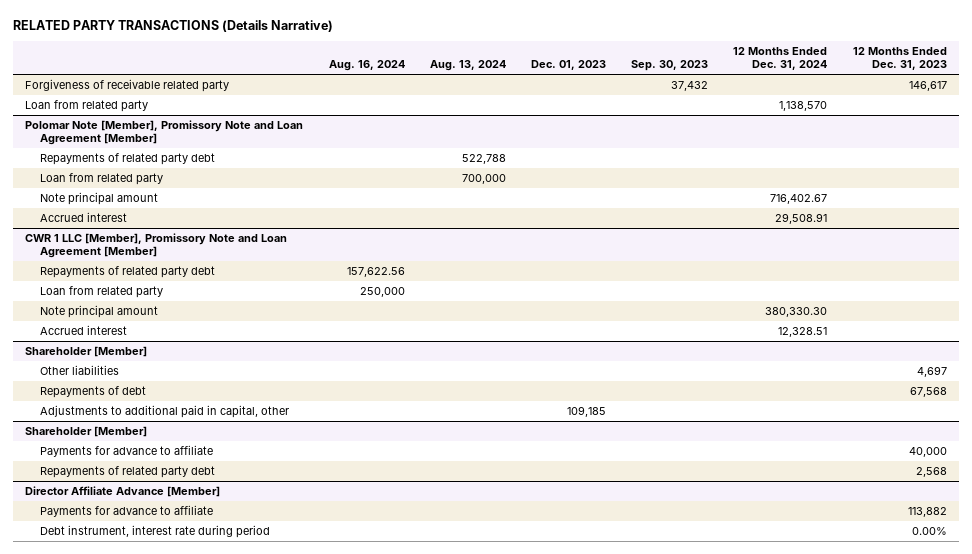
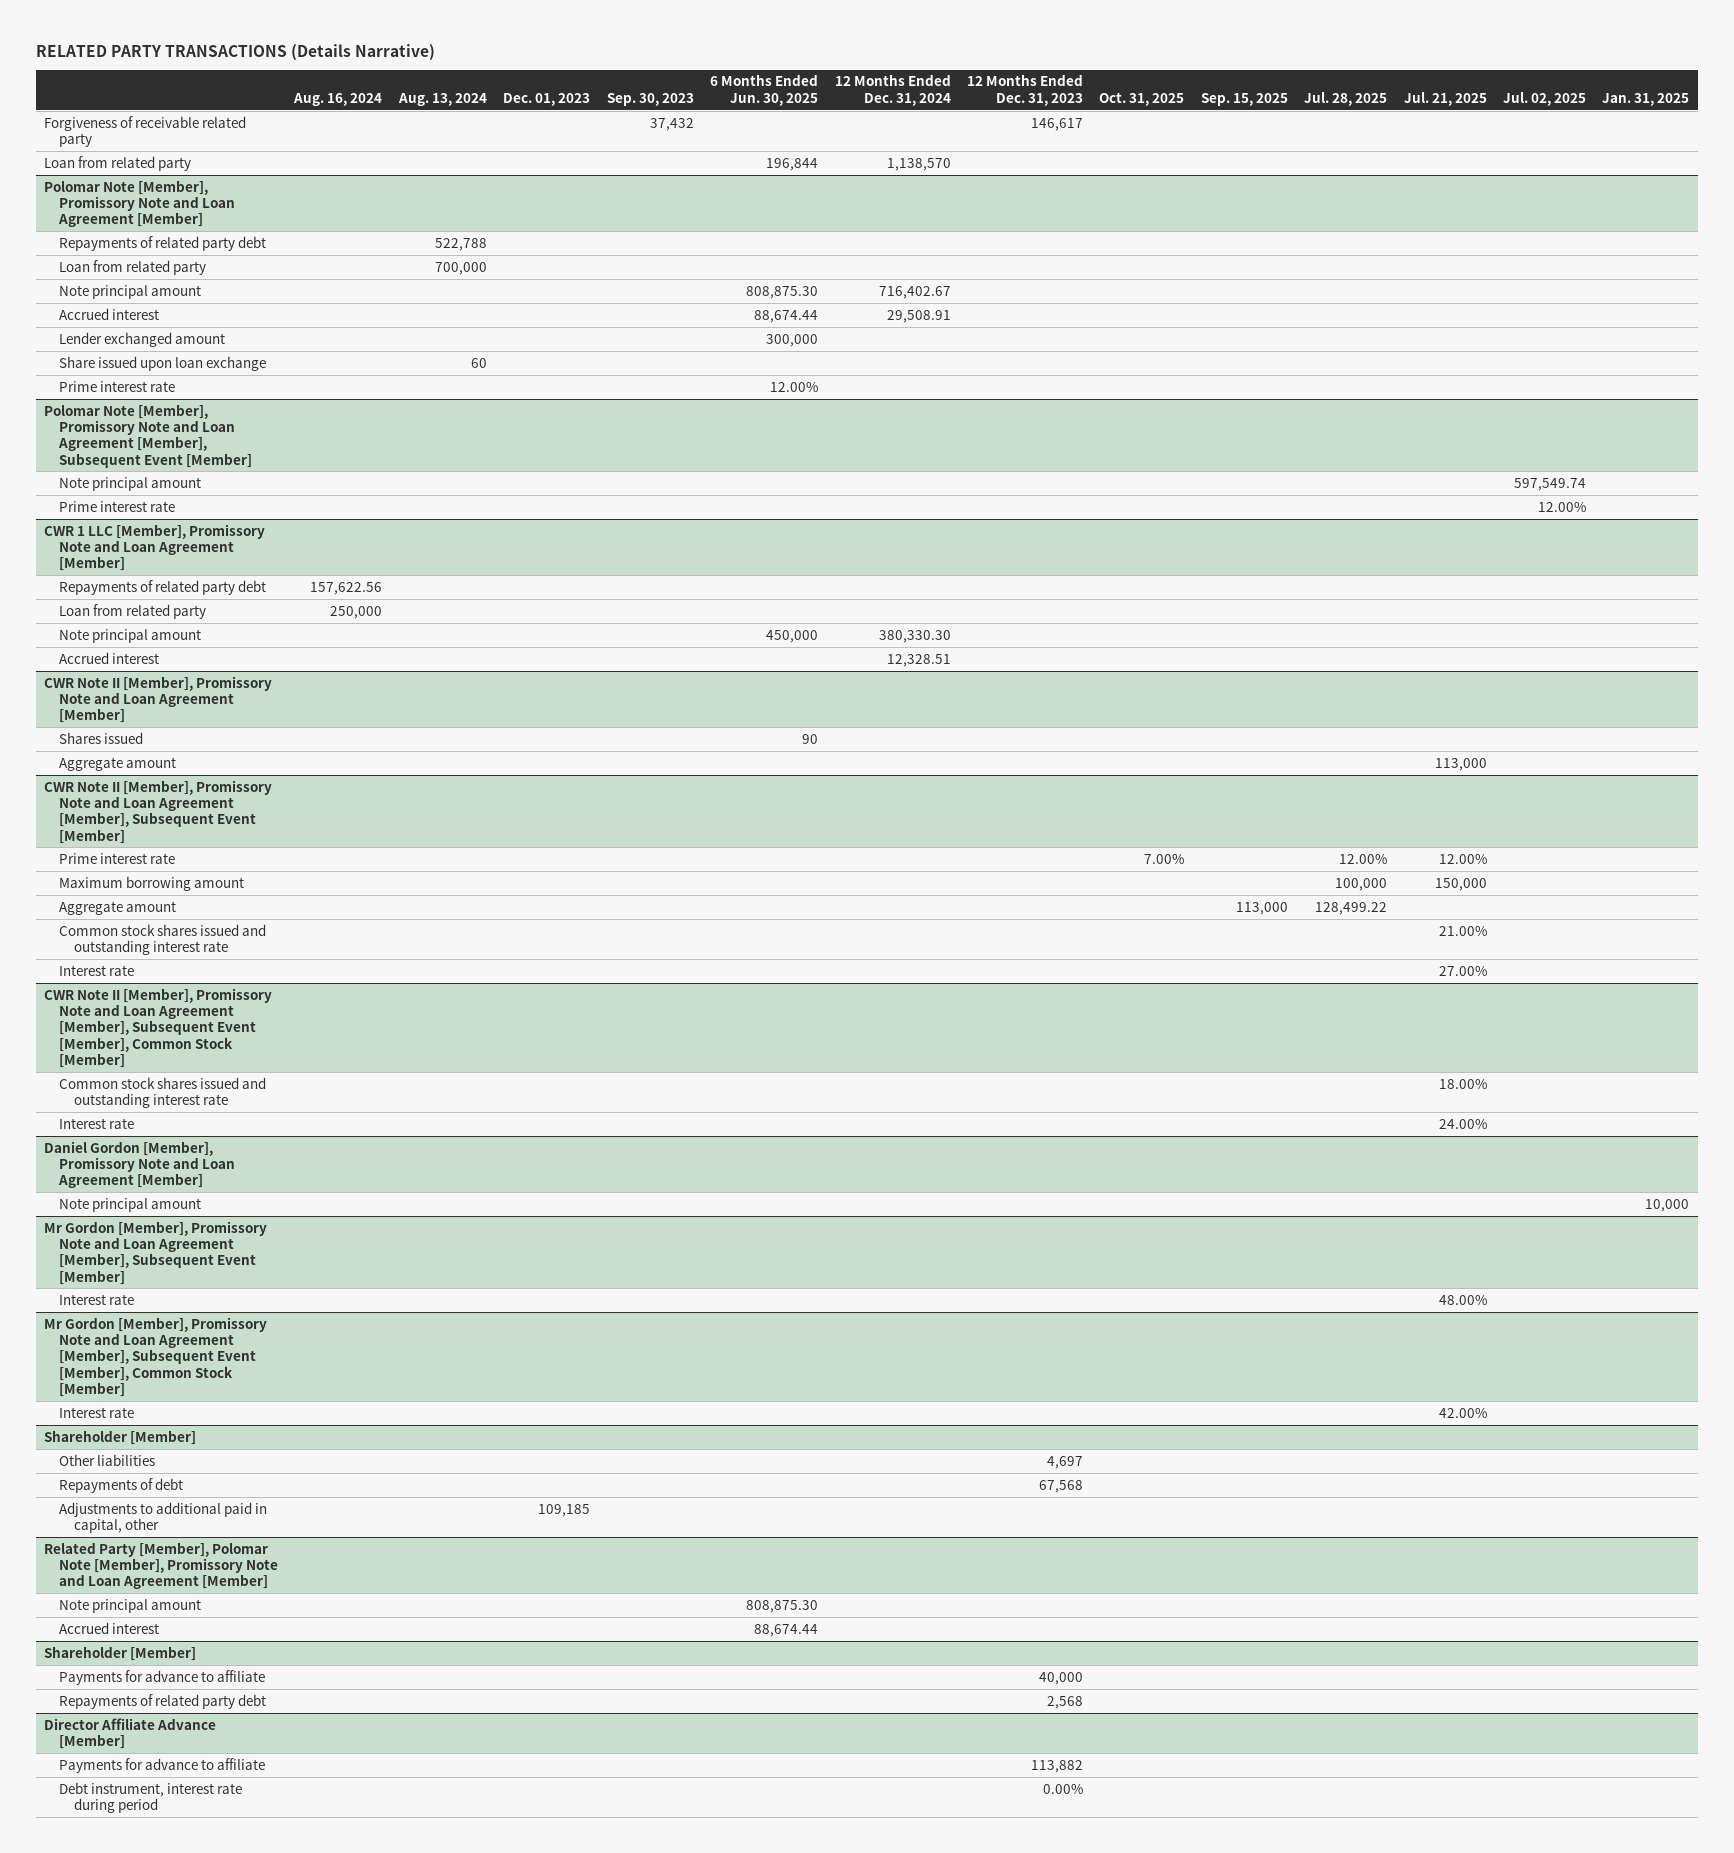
- | Aug. 16, 2024 | Aug. 13, 2024 | Dec. 01, 2023 | Sep. 30, 2023 | 12 Months Ended Dec. 31, 2024 | 12 Months Ended Dec. 31, 2023
+ | Aug. 16, 2024 | Aug. 13, 2024 | Dec. 01, 2023 | Sep. 30, 2023 | 6 Months Ended Jun. 30, 2025 | 12 Months Ended Dec. 31, 2024 | 12 Months Ended Dec. 31, 2023 | Oct. 31, 2025 | Sep. 15, 2025 | Jul. 28, 2025 | Jul. 21, 2025 | Jul. 02, 2025 | Jan. 31, 2025
@ Polomar Note [Member], Promissory Note and Loan Agreement [Member]
+ Lender exchanged amount | | | | | 300,000 | | | | | | | |
+ Share issued upon loan exchange | | 60 | | | | | | | | | | |
+ Prime interest rate | | | | | 12.00% | | | | | | | |
+ Polomar Note [Member], Promissory Note and Loan Agreement [Member], Subsequent Event [Member]
+ Note principal amount | | | | | | | | | | | | 597,549.74 |
+ Prime interest rate | | | | | | | | | | | | 12.00% |
+ CWR Note II [Member], Promissory Note and Loan Agreement [Member]
+ Shares issued | | | | | 90 | | | | | | | |
+ Aggregate amount | | | | | | | | | | | 113,000 | |
+ CWR Note II [Member], Promissory Note and Loan Agreement [Member], Subsequent Event [Member]
+ Prime interest rate | | | | | | | | 7.00% | | 12.00% | 12.00% | |
+ Maximum borrowing amount | | | | | | | | | | 100,000 | 150,000 | |
+ Aggregate amount | | | | | | | | | 113,000 | 128,499.22 | | |
+ Common stock shares issued and outstanding interest rate | | | | | | | | | | | 21.00% | |
+ Interest rate | | | | | | | | | | | 27.00% | |
+ CWR Note II [Member], Promissory Note and Loan Agreement [Member], Subsequent Event [Member], Common Stock [Member]
+ Common stock shares issued and outstanding interest rate | | | | | | | | | | | 18.00% | |
+ Interest rate | | | | | | | | | | | 24.00% | |
+ Daniel Gordon [Member], Promissory Note and Loan Agreement [Member]
+ Note principal amount | | | | | | | | | | | | | 10,000
+ Mr Gordon [Member], Promissory Note and Loan Agreement [Member], Subsequent Event [Member]
+ Interest rate | | | | | | | | | | | 48.00% | |
+ Mr Gordon [Member], Promissory Note and Loan Agreement [Member], Subsequent Event [Member], Common Stock [Member]
+ Interest rate | | | | | | | | | | | 42.00% | |
+ Related Party [Member], Polomar Note [Member], Promissory Note and Loan Agreement [Member]
+ Note principal amount | | | | | 808,875.30 | | | | | | | |
+ Accrued interest | | | | | 88,674.44 | | | | | | | |

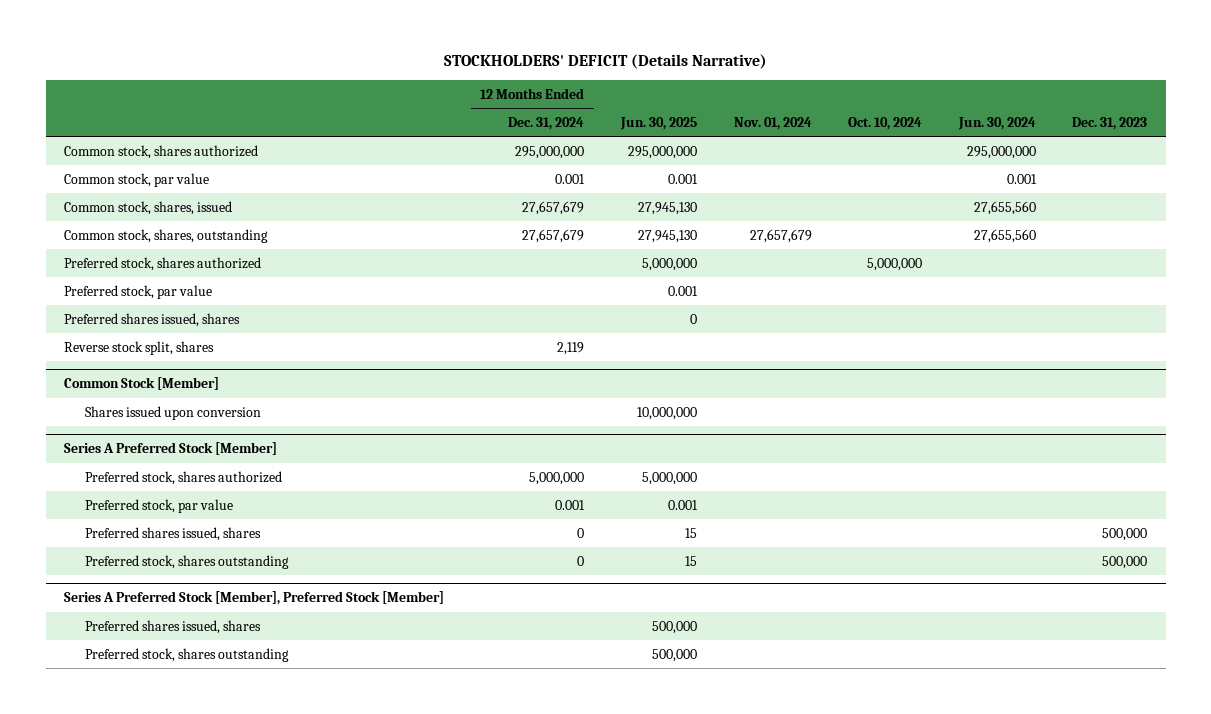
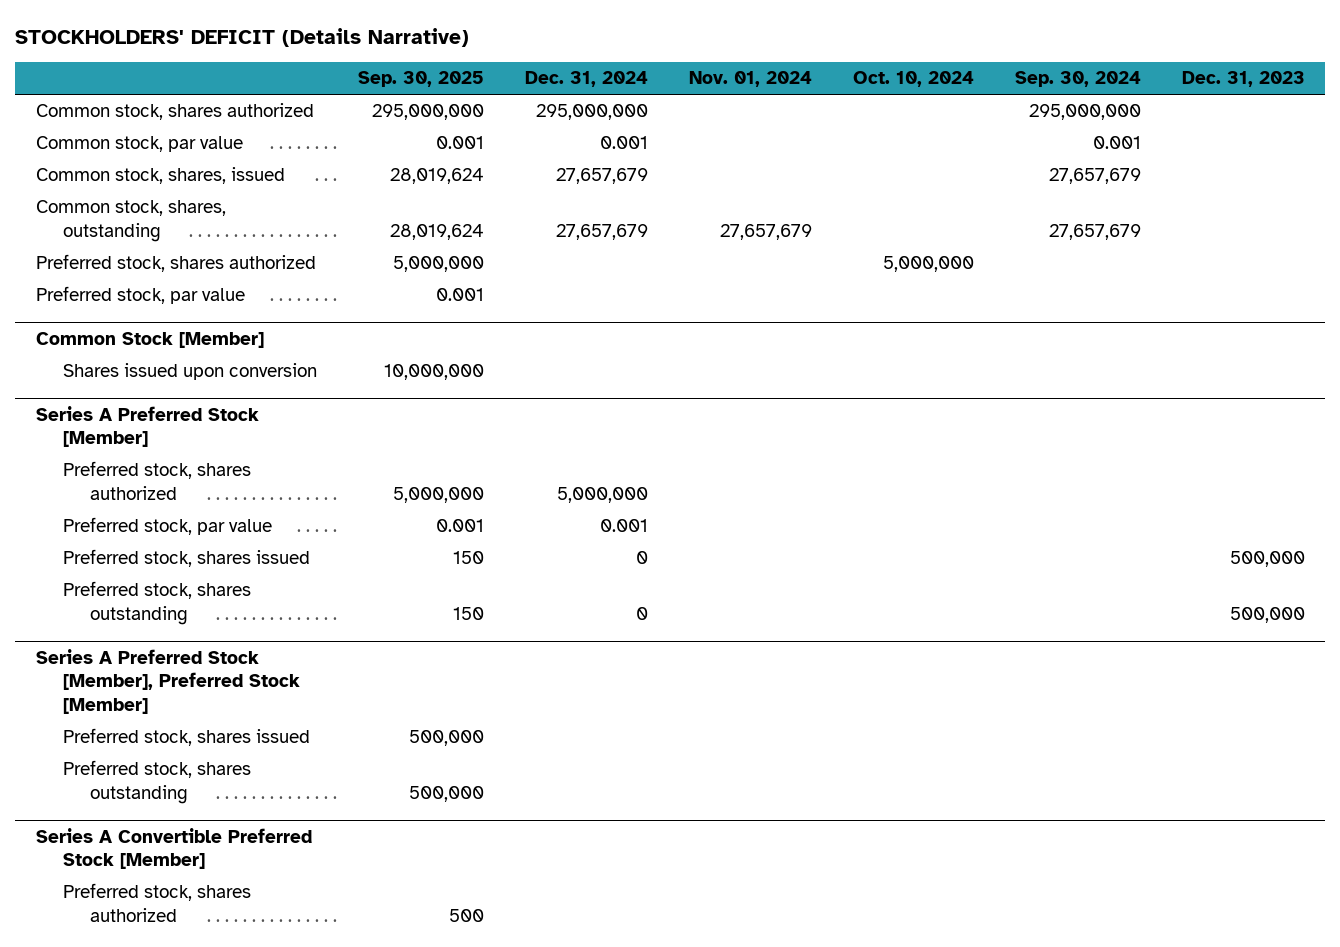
- | 12 Months Ended Dec. 31, 2024 | Jun. 30, 2025 | Nov. 01, 2024 | Oct. 10, 2024 | Jun. 30, 2024 | Dec. 31, 2023
+ | Sep. 30, 2025 | Dec. 31, 2024 | Nov. 01, 2024 | Oct. 10, 2024 | Sep. 30, 2024 | Dec. 31, 2023
- Preferred shares issued, shares | | 0 | | | |
- Reverse stock split, shares | 2,119 | | | | |
@ Series A Preferred Stock [Member]
- Preferred shares issued, shares | 0 | 15 | | | | 500,000
+ Preferred stock, shares issued | 150 | 0 | | | | 500,000
@ Series A Preferred Stock [Member], Preferred Stock [Member]
- Preferred shares issued, shares | | 500,000 | | | |
+ Preferred stock, shares issued | 500,000 | | | | |
+ Series A Convertible Preferred Stock [Member]
+ Preferred stock, shares authorized | 500 | | | | |

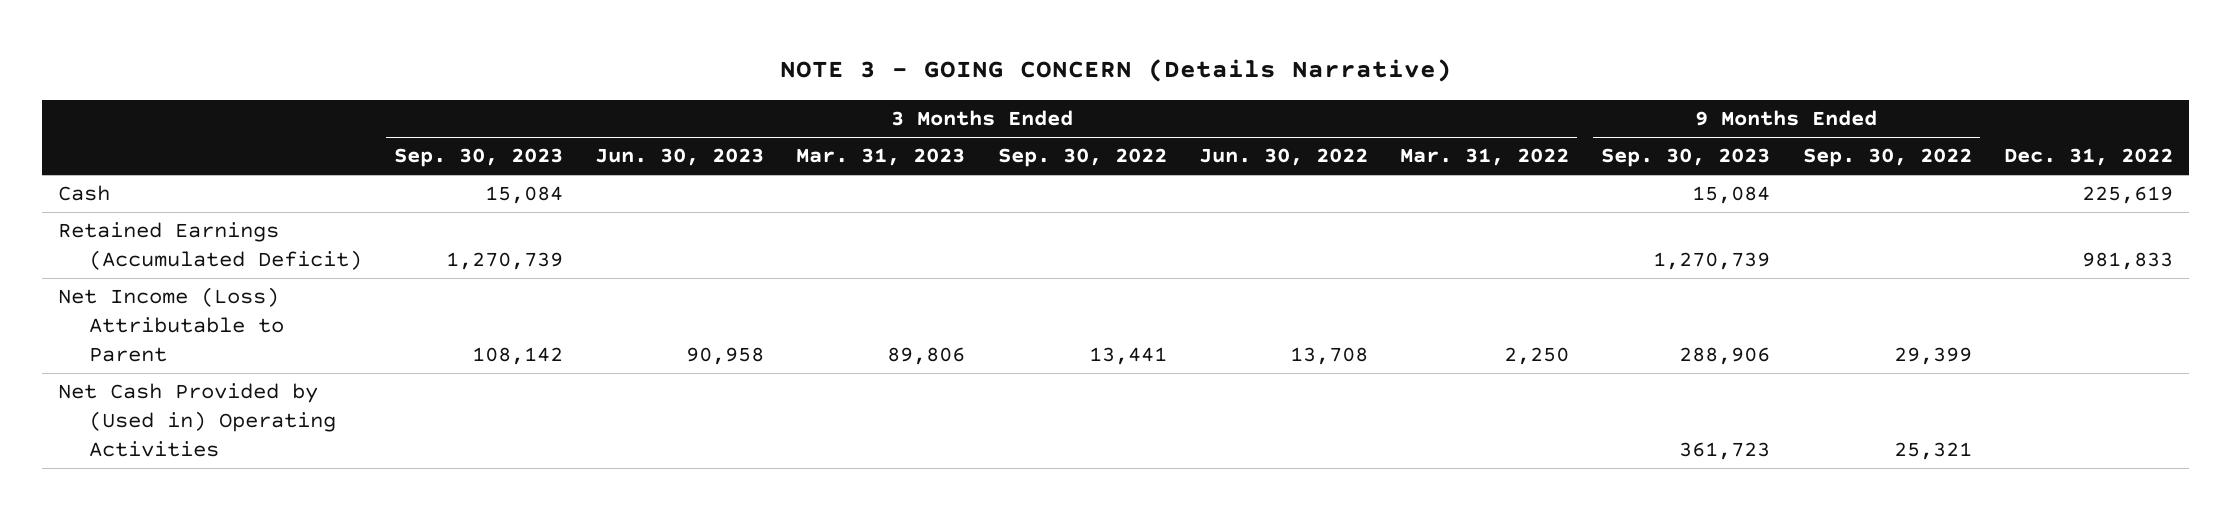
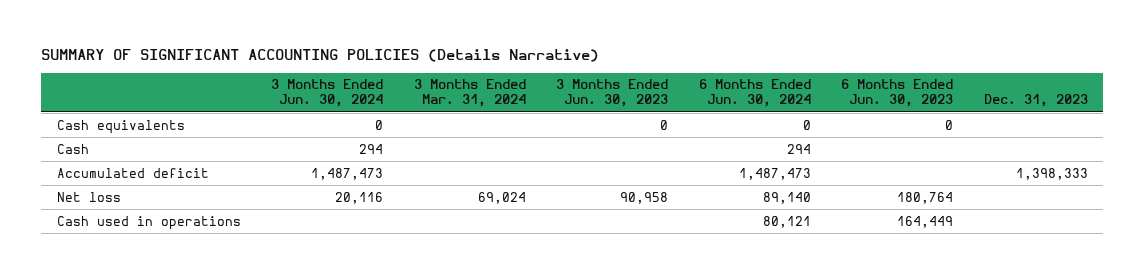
- NOTE 3 - GOING CONCERN (Details Narrative)
+ SUMMARY OF SIGNIFICANT ACCOUNTING POLICIES (Details Narrative)
- | 3 Months Ended Sep. 30, 2023 | 3 Months Ended Jun. 30, 2023 | 3 Months Ended Mar. 31, 2023 | 3 Months Ended Sep. 30, 2022 | 3 Months Ended Jun. 30, 2022 | 3 Months Ended Mar. 31, 2022 | 9 Months Ended Sep. 30, 2023 | 9 Months Ended Sep. 30, 2022 | Dec. 31, 2022
+ | 3 Months Ended Jun. 30, 2024 | 3 Months Ended Mar. 31, 2024 | 3 Months Ended Jun. 30, 2023 | 6 Months Ended Jun. 30, 2024 | 6 Months Ended Jun. 30, 2023 | Dec. 31, 2023
+ Cash equivalents | 0 | | 0 | 0 | 0 |
- Retained Earnings (Accumulated Deficit) | 1,270,739 | | | | | | 1,270,739 | | 981,833
- Net Income (Loss) Attributable to Parent | 108,142 | 90,958 | 89,806 | 13,441 | 13,708 | 2,250 | 288,906 | 29,399 |
- Net Cash Provided by (Used in) Operating Activities | | | | | | | 361,723 | 25,321 |
+ Accumulated deficit | 1,487,473 | | | 1,487,473 | | 1,398,333
+ Net loss | 20,116 | 69,024 | 90,958 | 89,140 | 180,764 |
+ Cash used in operations | | | | 80,121 | 164,449 |

